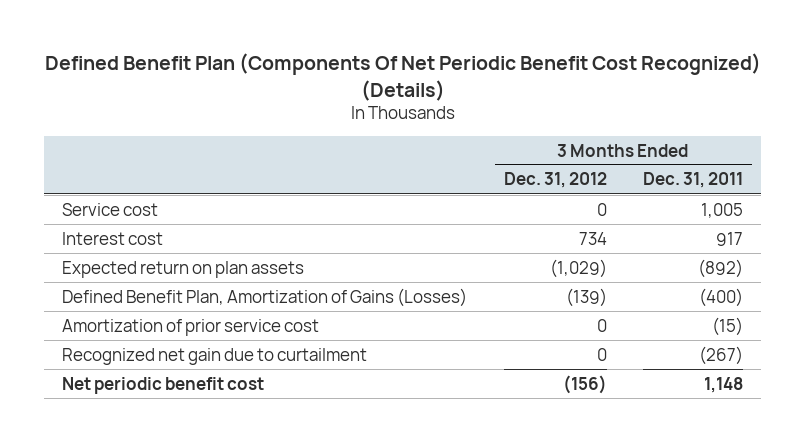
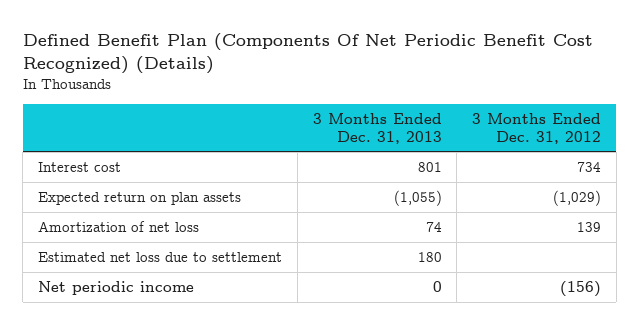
- | 3 Months Ended Dec. 31, 2012 | 3 Months Ended Dec. 31, 2011
+ | 3 Months Ended Dec. 31, 2013 | 3 Months Ended Dec. 31, 2012
- Service cost | 0 | 1,005
- Defined Benefit Plan, Amortization of Gains (Losses) | (139) | (400)
- Amortization of prior service cost | 0 | (15)
- Recognized net gain due to curtailment | 0 | (267)
- Net periodic benefit cost | (156) | 1,148
+ Amortization of net loss | 74 | 139
+ Estimated net loss due to settlement | 180 |
+ Net periodic income | 0 | (156)

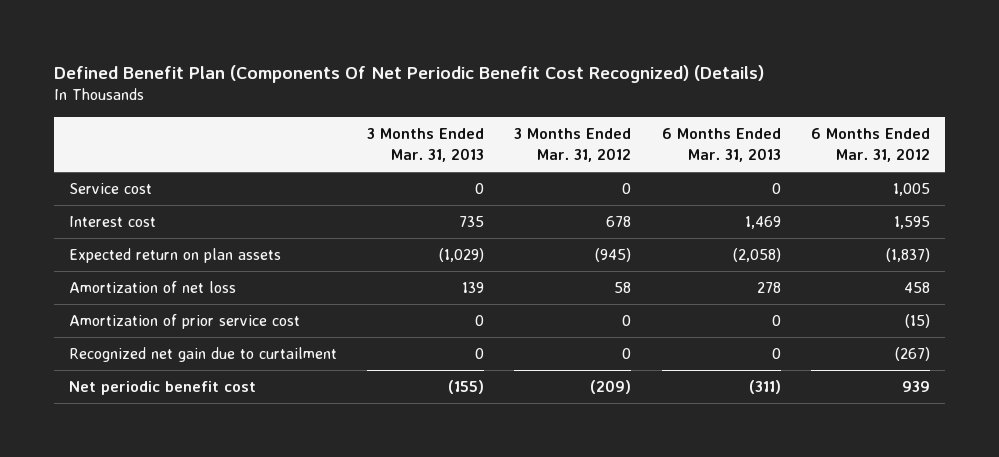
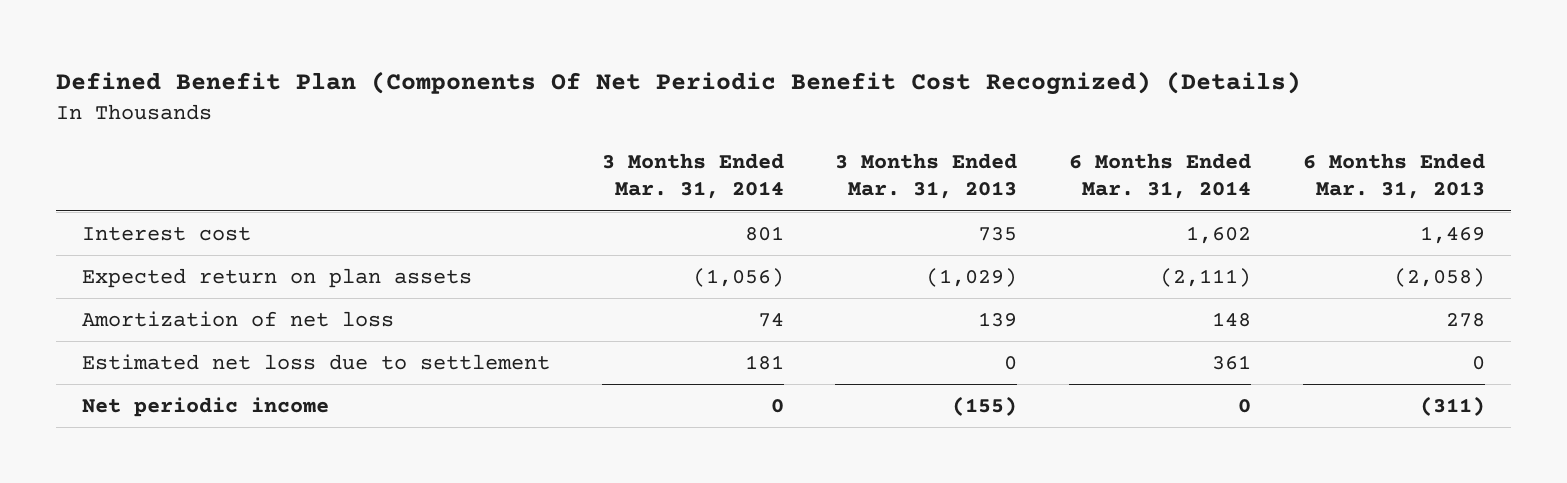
- | 3 Months Ended Mar. 31, 2013 | 3 Months Ended Mar. 31, 2012 | 6 Months Ended Mar. 31, 2013 | 6 Months Ended Mar. 31, 2012
+ | 3 Months Ended Mar. 31, 2014 | 3 Months Ended Mar. 31, 2013 | 6 Months Ended Mar. 31, 2014 | 6 Months Ended Mar. 31, 2013
- Service cost | 0 | 0 | 0 | 1,005
- Amortization of prior service cost | 0 | 0 | 0 | (15)
- Recognized net gain due to curtailment | 0 | 0 | 0 | (267)
- Net periodic benefit cost | (155) | (209) | (311) | 939
+ Estimated net loss due to settlement | 181 | 0 | 361 | 0
+ Net periodic income | 0 | (155) | 0 | (311)

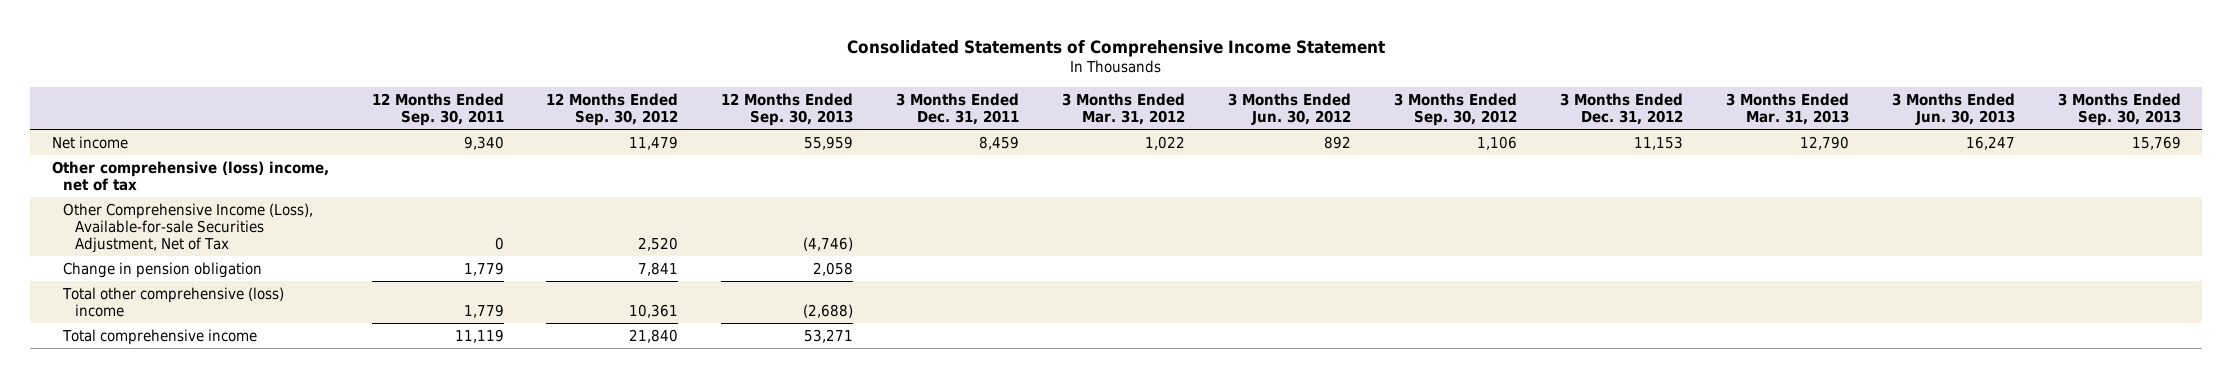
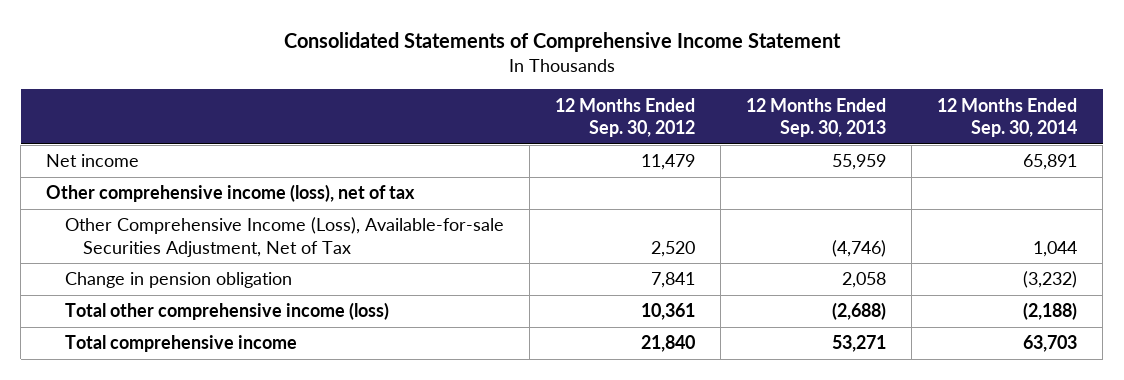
- | 12 Months Ended Sep. 30, 2011 | 12 Months Ended Sep. 30, 2012 | 12 Months Ended Sep. 30, 2013 | 3 Months Ended Dec. 31, 2011 | 3 Months Ended Mar. 31, 2012 | 3 Months Ended Jun. 30, 2012 | 3 Months Ended Sep. 30, 2012 | 3 Months Ended Dec. 31, 2012 | 3 Months Ended Mar. 31, 2013 | 3 Months Ended Jun. 30, 2013 | 3 Months Ended Sep. 30, 2013
+ | 12 Months Ended Sep. 30, 2012 | 12 Months Ended Sep. 30, 2013 | 12 Months Ended Sep. 30, 2014
- Other comprehensive (loss) income, net of tax
+ Other comprehensive income (loss), net of tax
- Total other comprehensive (loss) income | 1,779 | 10,361 | (2,688) | | | | | | | |
+ Total other comprehensive income (loss) | 10,361 | (2,688) | (2,188)

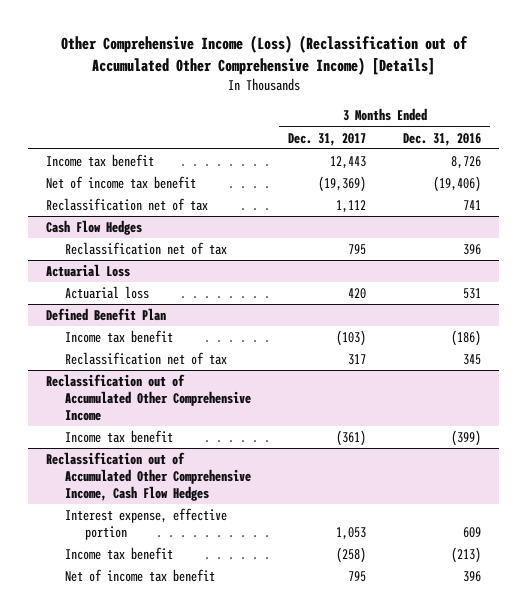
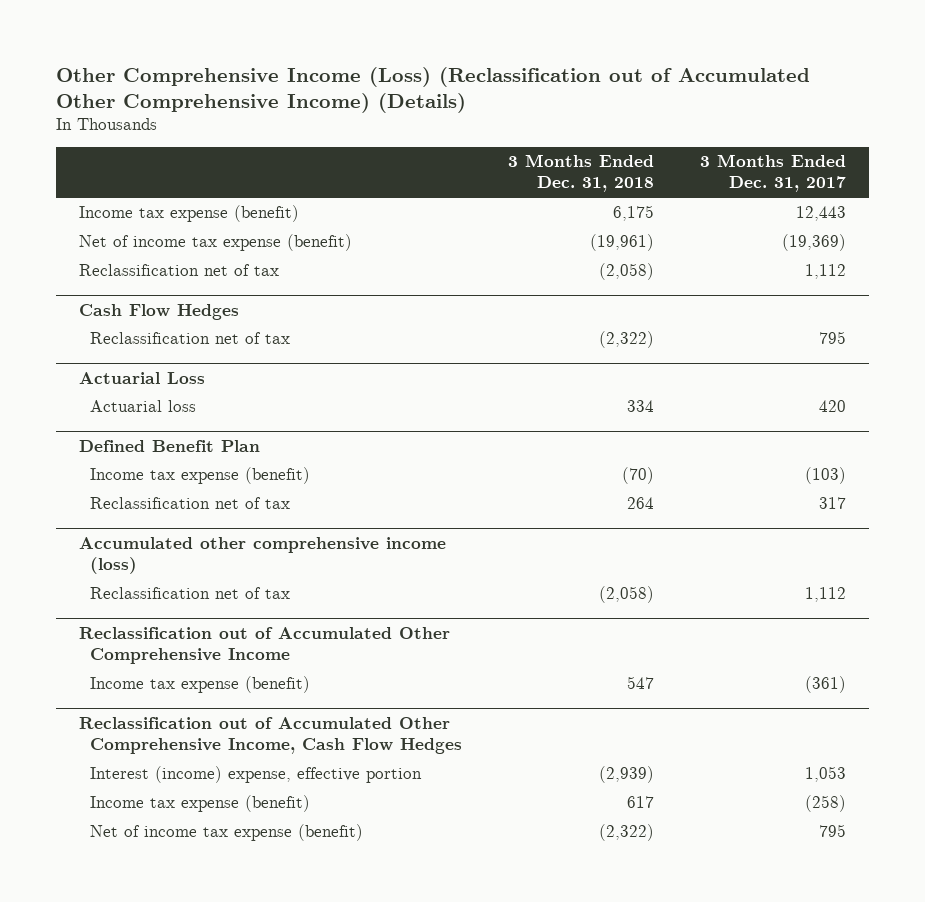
- Other Comprehensive Income (Loss) (Reclassification out of Accumulated Other Comprehensive Income) [Details]
+ Other Comprehensive Income (Loss) (Reclassification out of Accumulated Other Comprehensive Income) (Details)
- | 3 Months Ended Dec. 31, 2017 | 3 Months Ended Dec. 31, 2016
+ | 3 Months Ended Dec. 31, 2018 | 3 Months Ended Dec. 31, 2017
- Income tax benefit | 12,443 | 8,726
- Net of income tax benefit | (19,369) | (19,406)
+ Income tax expense (benefit) | 6,175 | 12,443
+ Net of income tax expense (benefit) | (19,961) | (19,369)
@ Defined Benefit Plan
- Income tax benefit | (103) | (186)
+ Income tax expense (benefit) | (70) | (103)
+ Accumulated other comprehensive income (loss)
+ Reclassification net of tax | (2,058) | 1,112
@ Reclassification out of Accumulated Other Comprehensive Income
- Income tax benefit | (361) | (399)
+ Income tax expense (benefit) | 547 | (361)
@ Reclassification out of Accumulated Other Comprehensive Income, Cash Flow Hedges
- Interest expense, effective portion | 1,053 | 609
- Income tax benefit | (258) | (213)
- Net of income tax benefit | 795 | 396
+ Interest (income) expense, effective portion | (2,939) | 1,053
+ Income tax expense (benefit) | 617 | (258)
+ Net of income tax expense (benefit) | (2,322) | 795

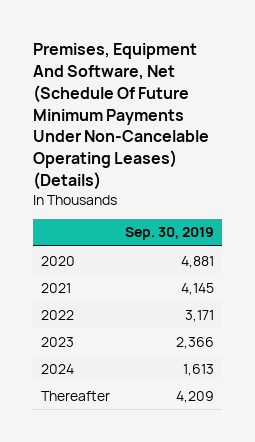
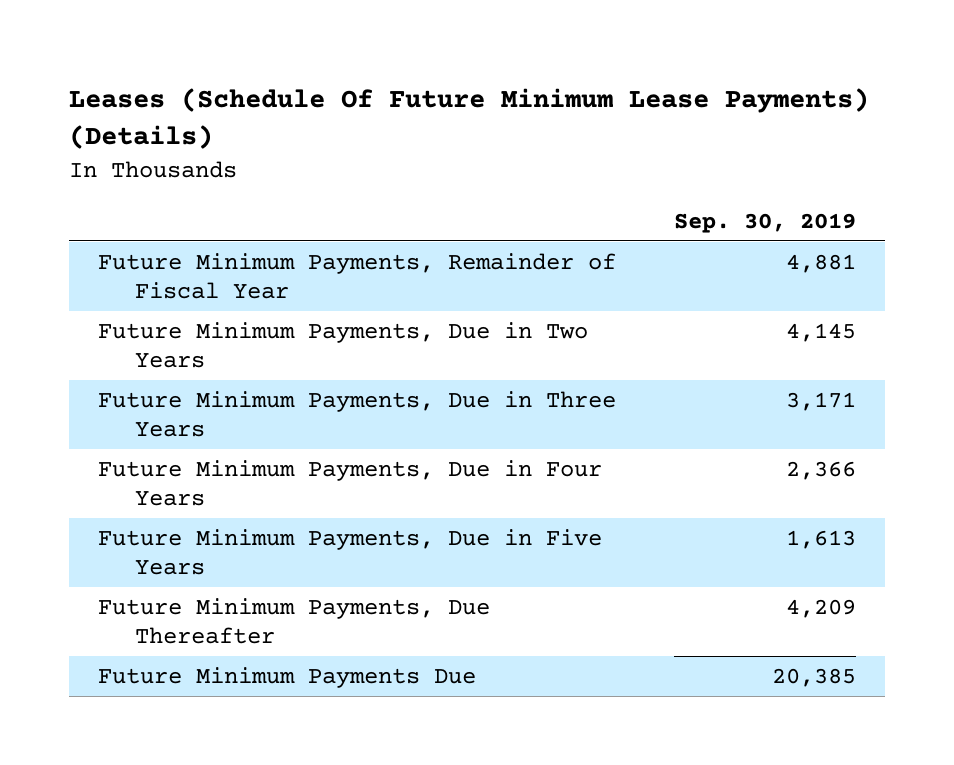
- Premises, Equipment And Software, Net (Schedule Of Future Minimum Payments Under Non-Cancelable Operating Leases) (Details)
+ Leases (Schedule Of Future Minimum Lease Payments) (Details)
- 2020 | 4,881
- 2021 | 4,145
- 2022 | 3,171
- 2023 | 2,366
- 2024 | 1,613
- Thereafter | 4,209
+ Future Minimum Payments, Remainder of Fiscal Year | 4,881
+ Future Minimum Payments, Due in Two Years | 4,145
+ Future Minimum Payments, Due in Three Years | 3,171
+ Future Minimum Payments, Due in Four Years | 2,366
+ Future Minimum Payments, Due in Five Years | 1,613
+ Future Minimum Payments, Due Thereafter | 4,209
+ Future Minimum Payments Due | 20,385

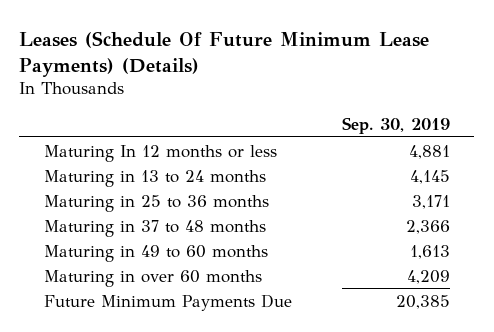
- Future Minimum Payments, Remainder of Fiscal Year | 4,881
- Future Minimum Payments, Due in Two Years | 4,145
- Future Minimum Payments, Due in Three Years | 3,171
- Future Minimum Payments, Due in Four Years | 2,366
- Future Minimum Payments, Due in Five Years | 1,613
- Future Minimum Payments, Due Thereafter | 4,209
+ Maturing In 12 months or less | 4,881
+ Maturing in 13 to 24 months | 4,145
+ Maturing in 25 to 36 months | 3,171
+ Maturing in 37 to 48 months | 2,366
+ Maturing in 49 to 60 months | 1,613
+ Maturing in over 60 months | 4,209

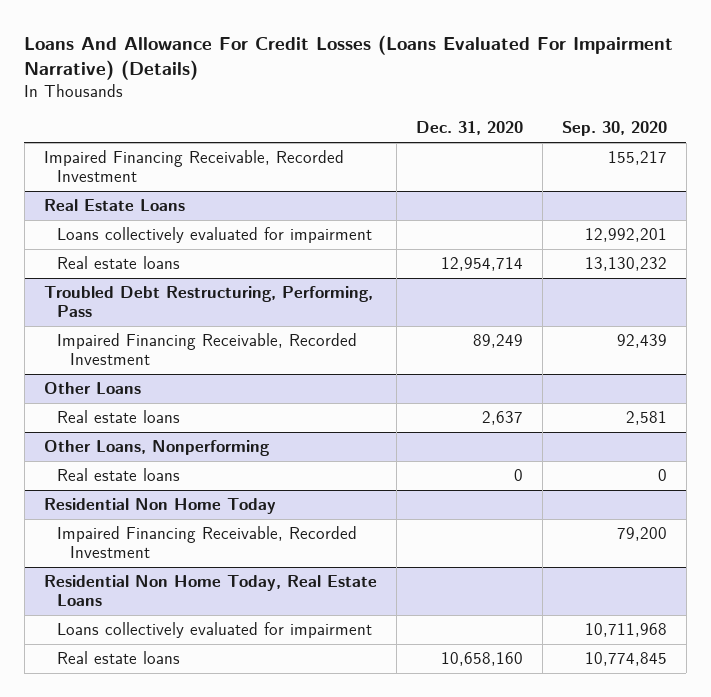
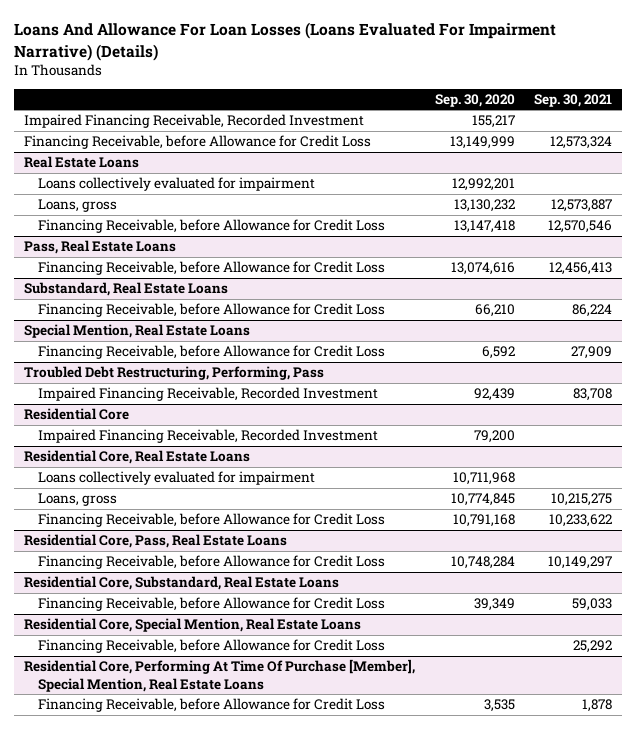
- Loans And Allowance For Credit Losses (Loans Evaluated For Impairment Narrative) (Details)
+ Loans And Allowance For Loan Losses (Loans Evaluated For Impairment Narrative) (Details)
- | Dec. 31, 2020 | Sep. 30, 2020
+ | Sep. 30, 2020 | Sep. 30, 2021
+ Financing Receivable, before Allowance for Credit Loss | 13,149,999 | 12,573,324
@ Real Estate Loans
- Real estate loans | 12,954,714 | 13,130,232
+ Loans, gross | 13,130,232 | 12,573,887
+ Financing Receivable, before Allowance for Credit Loss | 13,147,418 | 12,570,546
+ Pass, Real Estate Loans
+ Financing Receivable, before Allowance for Credit Loss | 13,074,616 | 12,456,413
+ Substandard, Real Estate Loans
+ Financing Receivable, before Allowance for Credit Loss | 66,210 | 86,224
+ Special Mention, Real Estate Loans
+ Financing Receivable, before Allowance for Credit Loss | 6,592 | 27,909
- Other Loans
- Real estate loans | 2,637 | 2,581
- Other Loans, Nonperforming
- Real estate loans | 0 | 0
- Residential Non Home Today
+ Residential Core
- Residential Non Home Today, Real Estate Loans
+ Residential Core, Real Estate Loans
- Real estate loans | 10,658,160 | 10,774,845
+ Loans, gross | 10,774,845 | 10,215,275
+ Financing Receivable, before Allowance for Credit Loss | 10,791,168 | 10,233,622
+ Residential Core, Pass, Real Estate Loans
+ Financing Receivable, before Allowance for Credit Loss | 10,748,284 | 10,149,297
+ Residential Core, Substandard, Real Estate Loans
+ Financing Receivable, before Allowance for Credit Loss | 39,349 | 59,033
+ Residential Core, Special Mention, Real Estate Loans
+ Financing Receivable, before Allowance for Credit Loss | | 25,292
+ Residential Core, Performing At Time Of Purchase [Member], Special Mention, Real Estate Loans
+ Financing Receivable, before Allowance for Credit Loss | 3,535 | 1,878

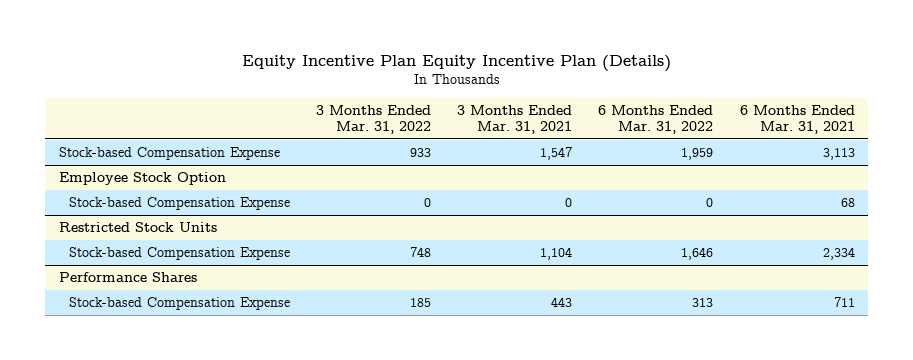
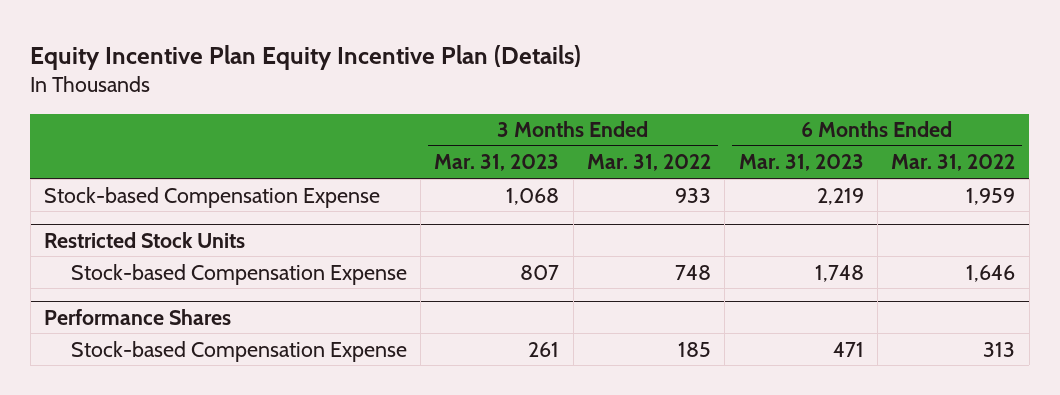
- | 3 Months Ended Mar. 31, 2022 | 3 Months Ended Mar. 31, 2021 | 6 Months Ended Mar. 31, 2022 | 6 Months Ended Mar. 31, 2021
+ | 3 Months Ended Mar. 31, 2023 | 3 Months Ended Mar. 31, 2022 | 6 Months Ended Mar. 31, 2023 | 6 Months Ended Mar. 31, 2022
- Employee Stock Option
- Stock-based Compensation Expense | 0 | 0 | 0 | 68

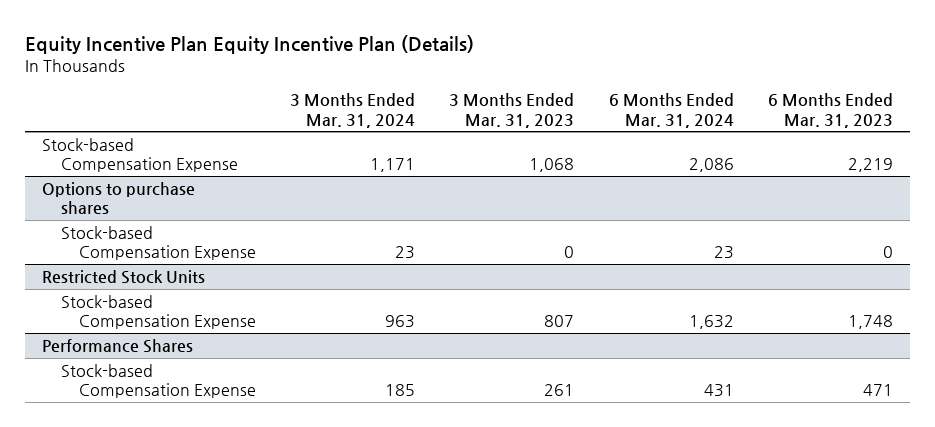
- | 3 Months Ended Mar. 31, 2023 | 3 Months Ended Mar. 31, 2022 | 6 Months Ended Mar. 31, 2023 | 6 Months Ended Mar. 31, 2022
+ | 3 Months Ended Mar. 31, 2024 | 3 Months Ended Mar. 31, 2023 | 6 Months Ended Mar. 31, 2024 | 6 Months Ended Mar. 31, 2023
+ Options to purchase shares
+ Stock-based Compensation Expense | 23 | 0 | 23 | 0

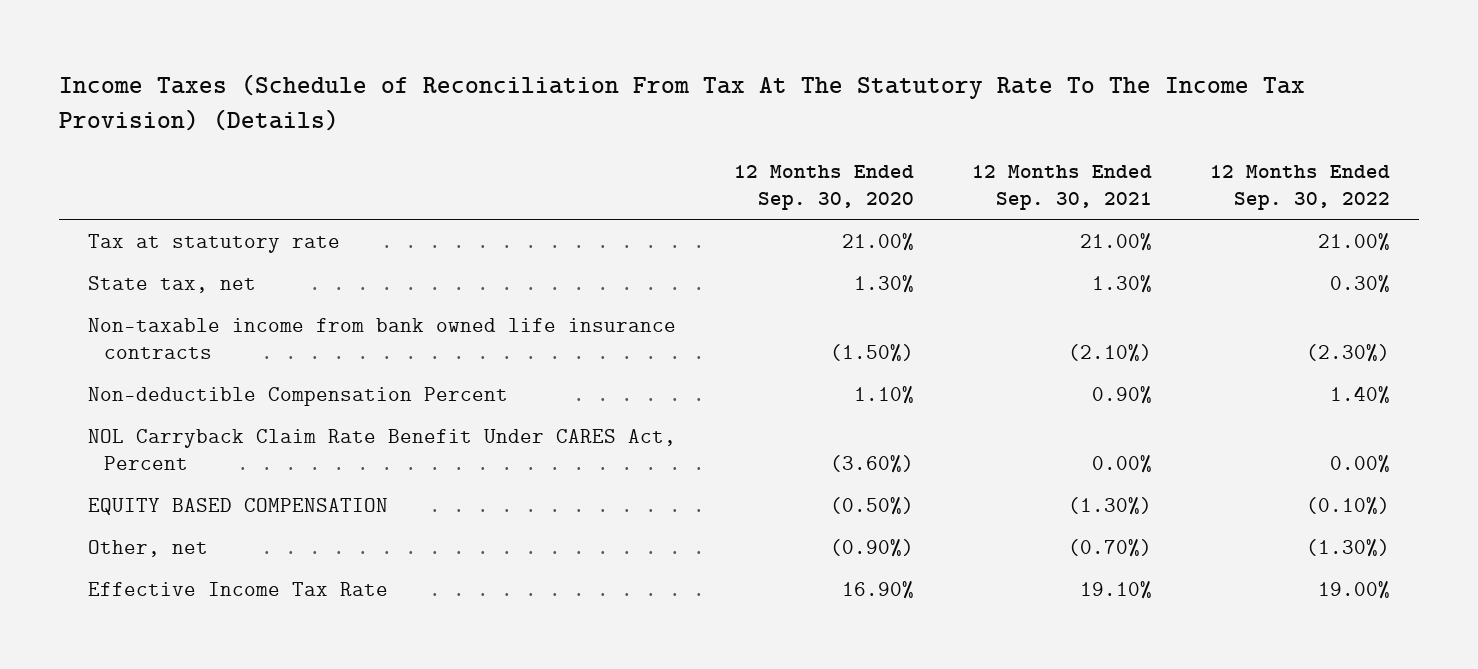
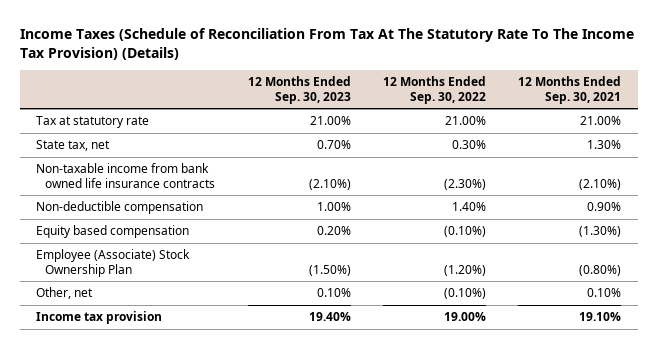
- | 12 Months Ended Sep. 30, 2020 | 12 Months Ended Sep. 30, 2021 | 12 Months Ended Sep. 30, 2022
+ | 12 Months Ended Sep. 30, 2023 | 12 Months Ended Sep. 30, 2022 | 12 Months Ended Sep. 30, 2021
- Non-deductible Compensation Percent | 1.10% | 0.90% | 1.40%
- NOL Carryback Claim Rate Benefit Under CARES Act, Percent | (3.60%) | 0.00% | 0.00%
- EQUITY BASED COMPENSATION | (0.50%) | (1.30%) | (0.10%)
- Other, net | (0.90%) | (0.70%) | (1.30%)
- Effective Income Tax Rate | 16.90% | 19.10% | 19.00%
+ Non-deductible compensation | 1.00% | 1.40% | 0.90%
+ Equity based compensation | 0.20% | (0.10%) | (1.30%)
+ Employee (Associate) Stock Ownership Plan | (1.50%) | (1.20%) | (0.80%)
+ Other, net | 0.10% | (0.10%) | 0.10%
+ Income tax provision | 19.40% | 19.00% | 19.10%

